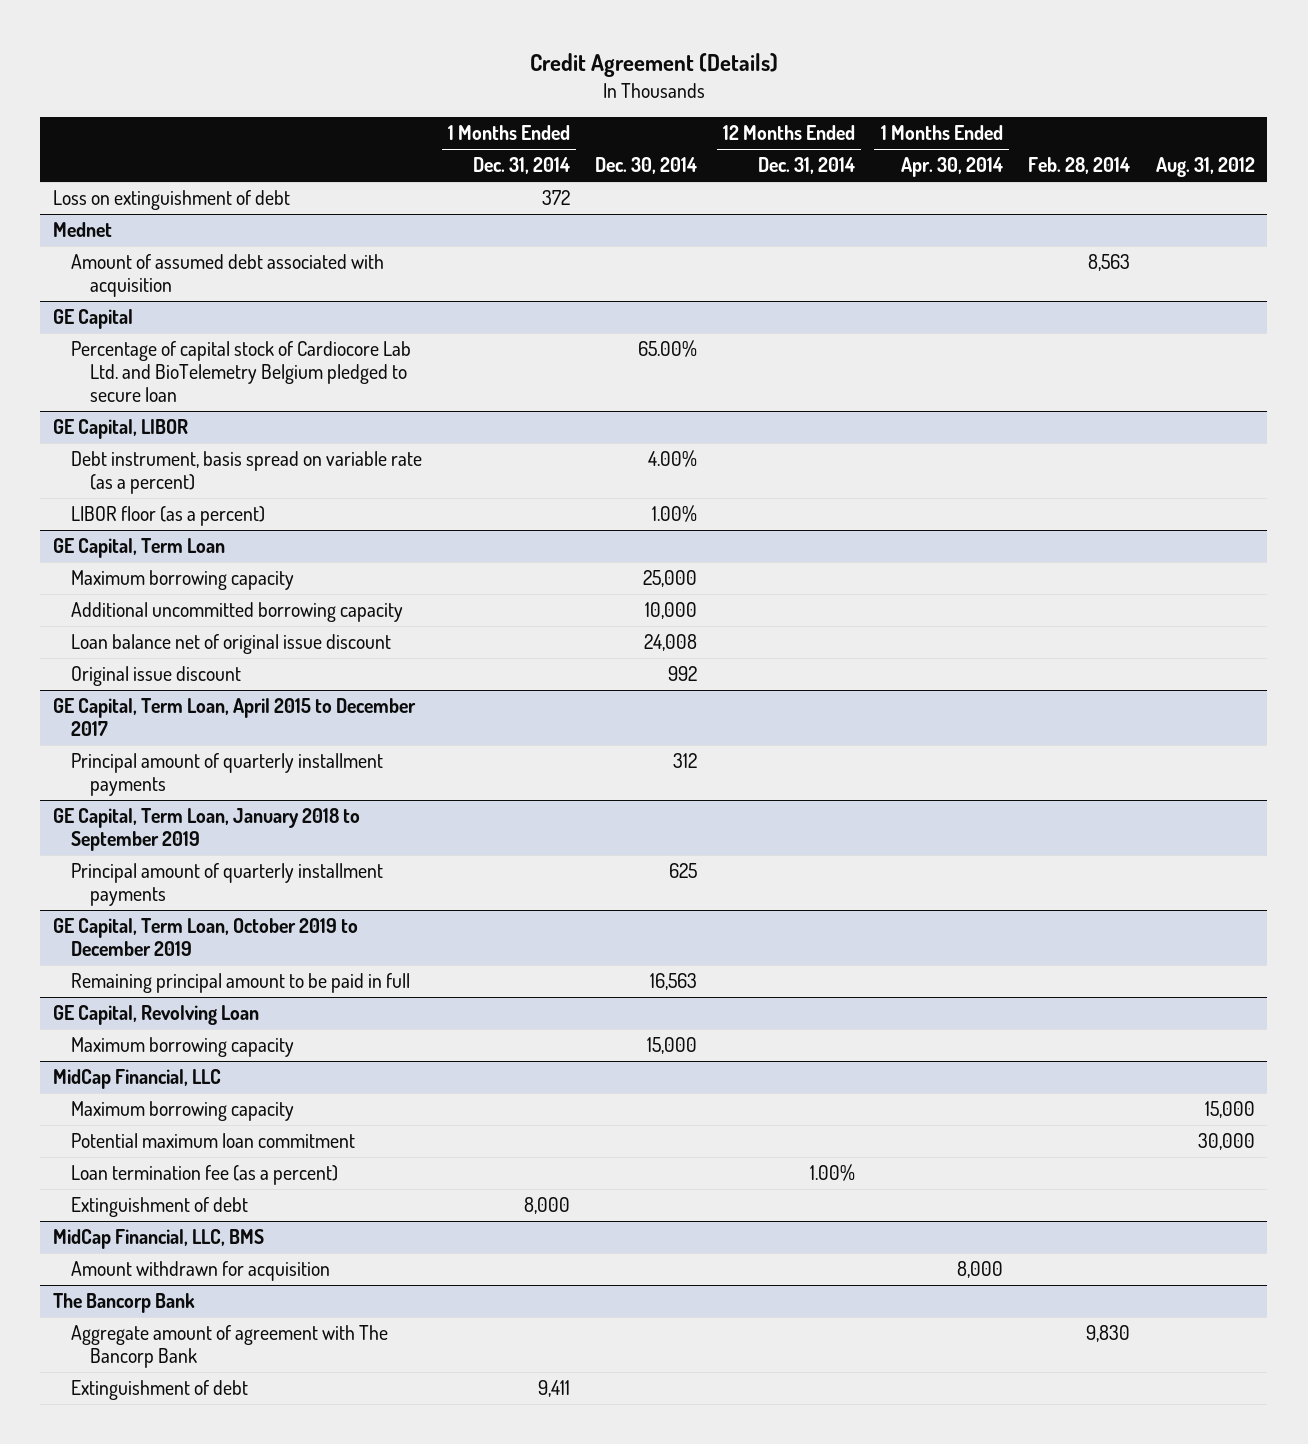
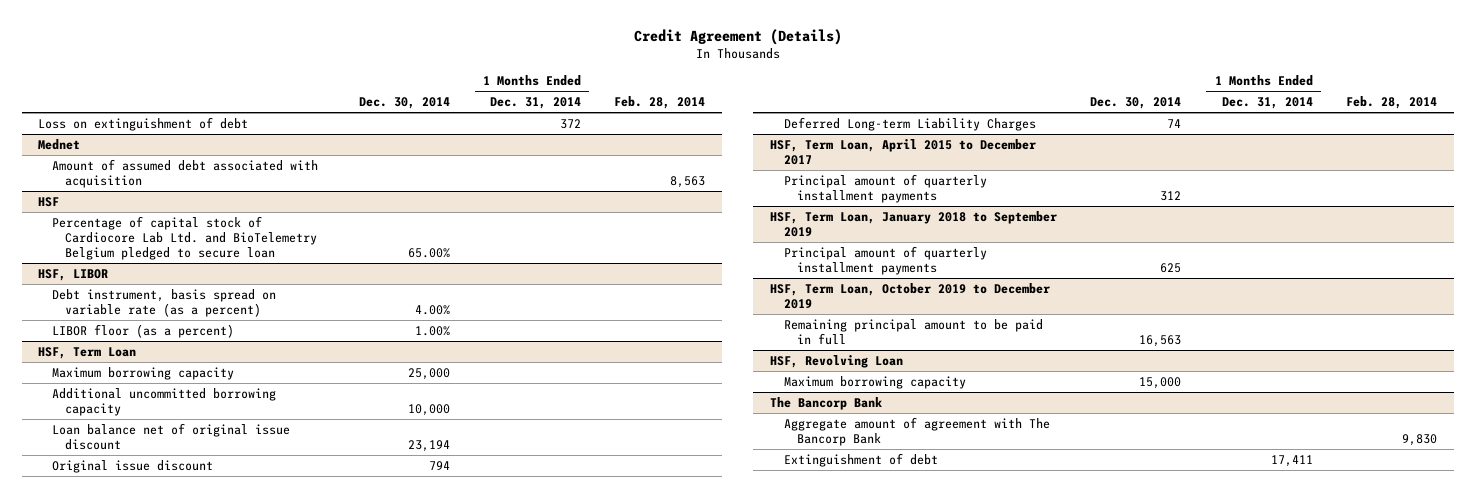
- | 1 Months Ended Dec. 31, 2014 | Dec. 30, 2014 | 12 Months Ended Dec. 31, 2014 | 1 Months Ended Apr. 30, 2014 | Feb. 28, 2014 | Aug. 31, 2012
+ | Dec. 30, 2014 | 1 Months Ended Dec. 31, 2014 | Feb. 28, 2014
- GE Capital
+ HSF
- GE Capital, LIBOR
+ HSF, LIBOR
- GE Capital, Term Loan
+ HSF, Term Loan
- Loan balance net of original issue discount | | 24,008 | | | |
- Original issue discount | | 992 | | | |
- GE Capital, Term Loan, April 2015 to December 2017
+ Loan balance net of original issue discount | 23,194 | |
+ Original issue discount | 794 | |
+ Deferred Long-term Liability Charges | 74 | |
+ HSF, Term Loan, April 2015 to December 2017
- GE Capital, Term Loan, January 2018 to September 2019
+ HSF, Term Loan, January 2018 to September 2019
- GE Capital, Term Loan, October 2019 to December 2019
+ HSF, Term Loan, October 2019 to December 2019
- GE Capital, Revolving Loan
+ HSF, Revolving Loan
- MidCap Financial, LLC
- Maximum borrowing capacity | | | | | | 15,000
- Potential maximum loan commitment | | | | | | 30,000
- Loan termination fee (as a percent) | | | 1.00% | | |
- Extinguishment of debt | 8,000 | | | | |
- MidCap Financial, LLC, BMS
- Amount withdrawn for acquisition | | | | 8,000 | |
@ The Bancorp Bank
- Extinguishment of debt | 9,411 | | | | |
+ Extinguishment of debt | | 17,411 |

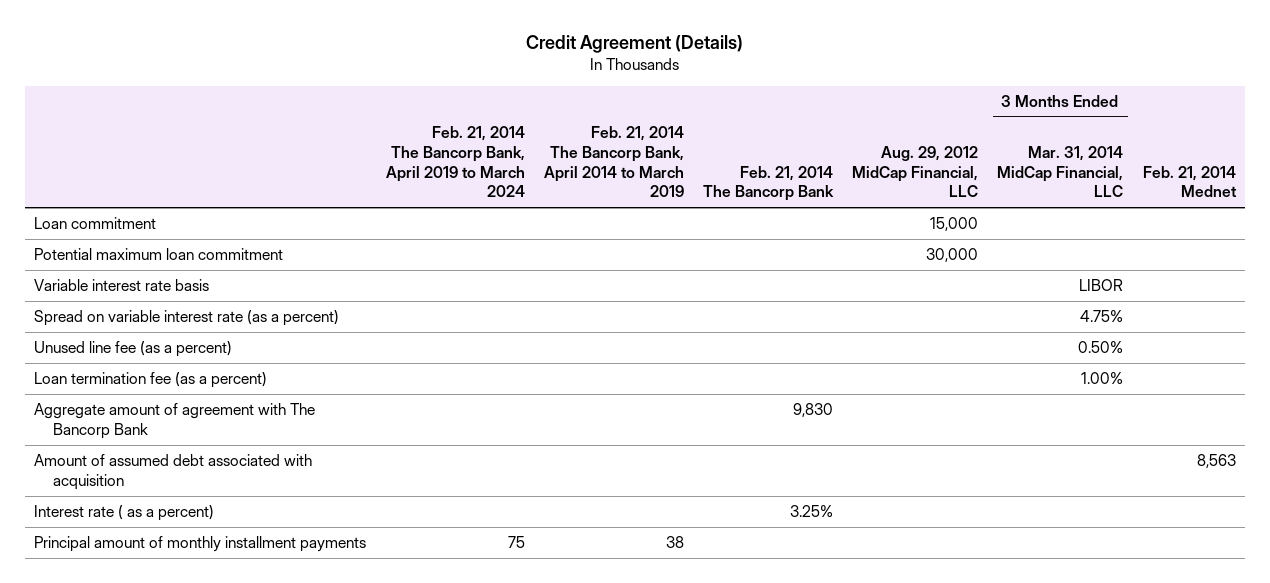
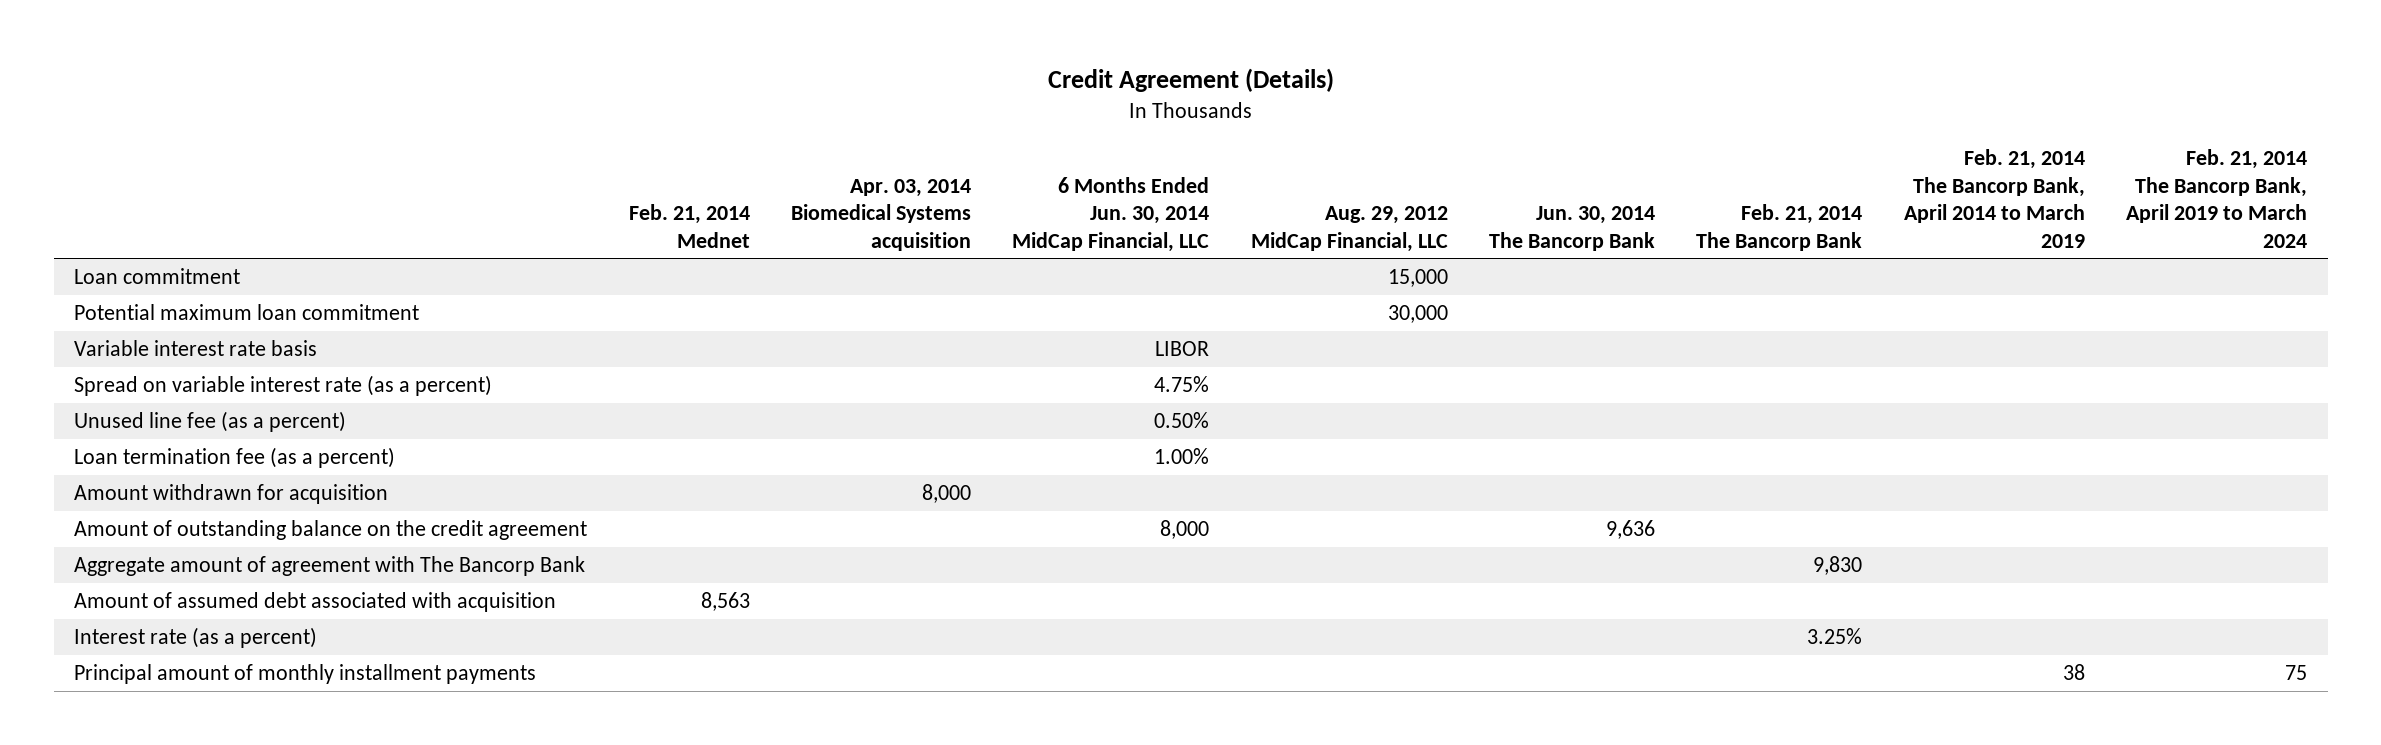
- | Feb. 21, 2014 The Bancorp Bank, April 2019 to March 2024 | Feb. 21, 2014 The Bancorp Bank, April 2014 to March 2019 | Feb. 21, 2014 The Bancorp Bank | Aug. 29, 2012 MidCap Financial, LLC | 3 Months Ended Mar. 31, 2014 MidCap Financial, LLC | Feb. 21, 2014 Mednet
+ | Feb. 21, 2014 Mednet | Apr. 03, 2014 Biomedical Systems acquisition | 6 Months Ended Jun. 30, 2014 MidCap Financial, LLC | Aug. 29, 2012 MidCap Financial, LLC | Jun. 30, 2014 The Bancorp Bank | Feb. 21, 2014 The Bancorp Bank | Feb. 21, 2014 The Bancorp Bank, April 2014 to March 2019 | Feb. 21, 2014 The Bancorp Bank, April 2019 to March 2024
+ Amount withdrawn for acquisition | | 8,000 | | | | | |
+ Amount of outstanding balance on the credit agreement | | | 8,000 | | 9,636 | | |
- Interest rate ( as a percent) | | | 3.25% | | |
+ Interest rate (as a percent) | | | | | | 3.25% | |

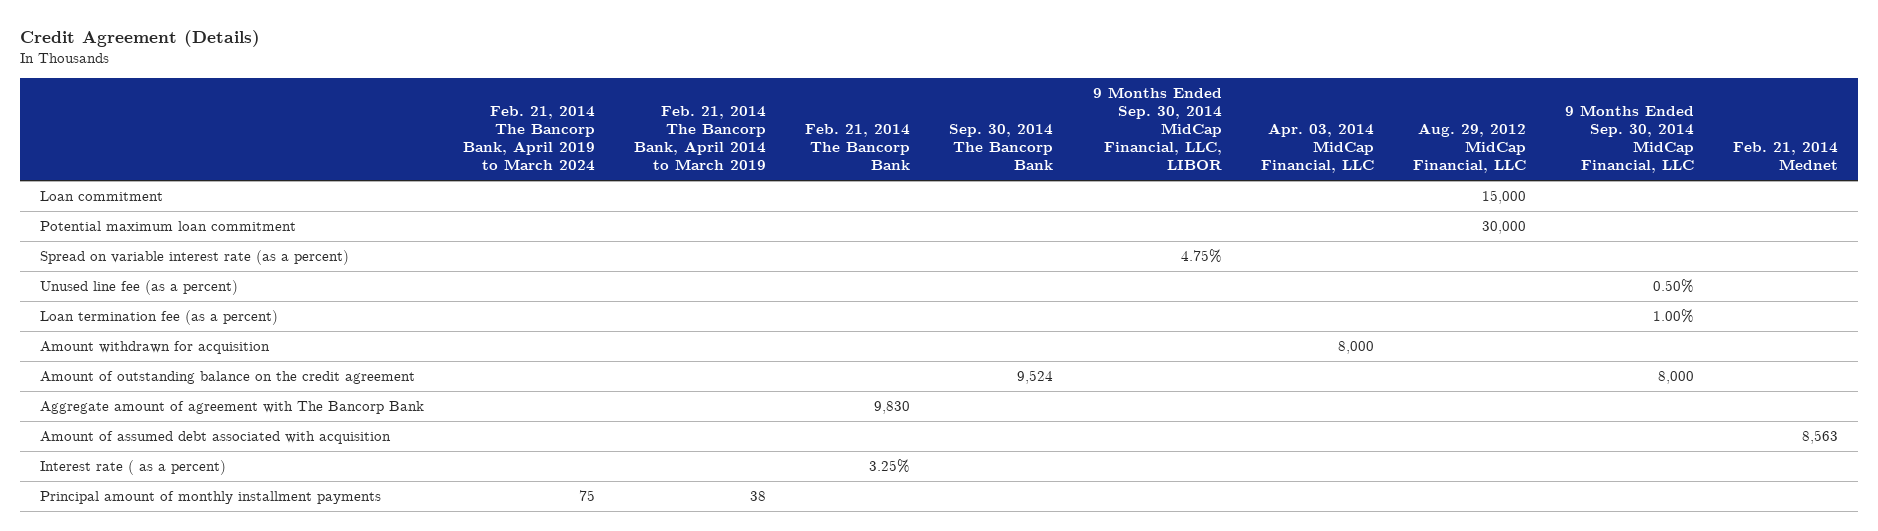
- | Feb. 21, 2014 Mednet | Apr. 03, 2014 Biomedical Systems acquisition | 6 Months Ended Jun. 30, 2014 MidCap Financial, LLC | Aug. 29, 2012 MidCap Financial, LLC | Jun. 30, 2014 The Bancorp Bank | Feb. 21, 2014 The Bancorp Bank | Feb. 21, 2014 The Bancorp Bank, April 2014 to March 2019 | Feb. 21, 2014 The Bancorp Bank, April 2019 to March 2024
+ | Feb. 21, 2014 The Bancorp Bank, April 2019 to March 2024 | Feb. 21, 2014 The Bancorp Bank, April 2014 to March 2019 | Feb. 21, 2014 The Bancorp Bank | Sep. 30, 2014 The Bancorp Bank | 9 Months Ended Sep. 30, 2014 MidCap Financial, LLC, LIBOR | Apr. 03, 2014 MidCap Financial, LLC | Aug. 29, 2012 MidCap Financial, LLC | 9 Months Ended Sep. 30, 2014 MidCap Financial, LLC | Feb. 21, 2014 Mednet
- Variable interest rate basis | | | LIBOR | | | | |
- Interest rate (as a percent) | | | | | | 3.25% | |
+ Interest rate ( as a percent) | | | 3.25% | | | | | |

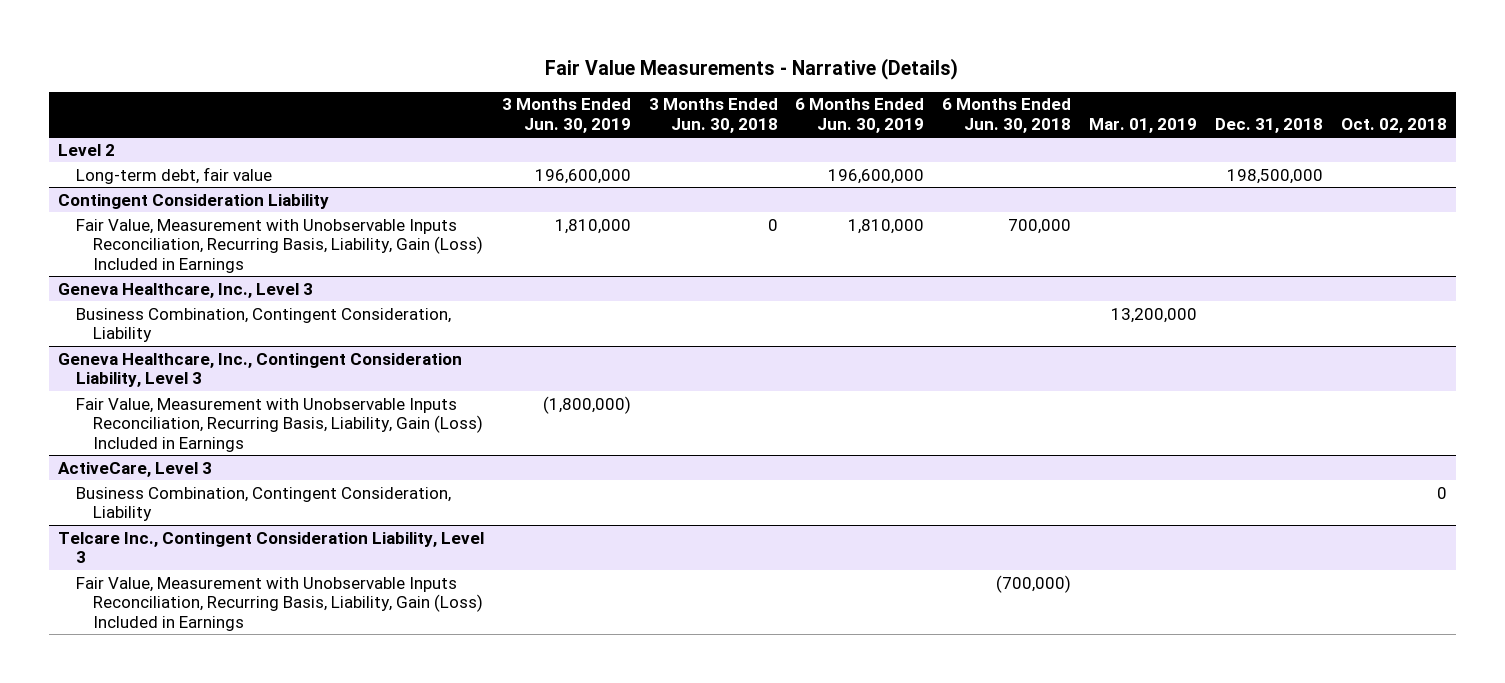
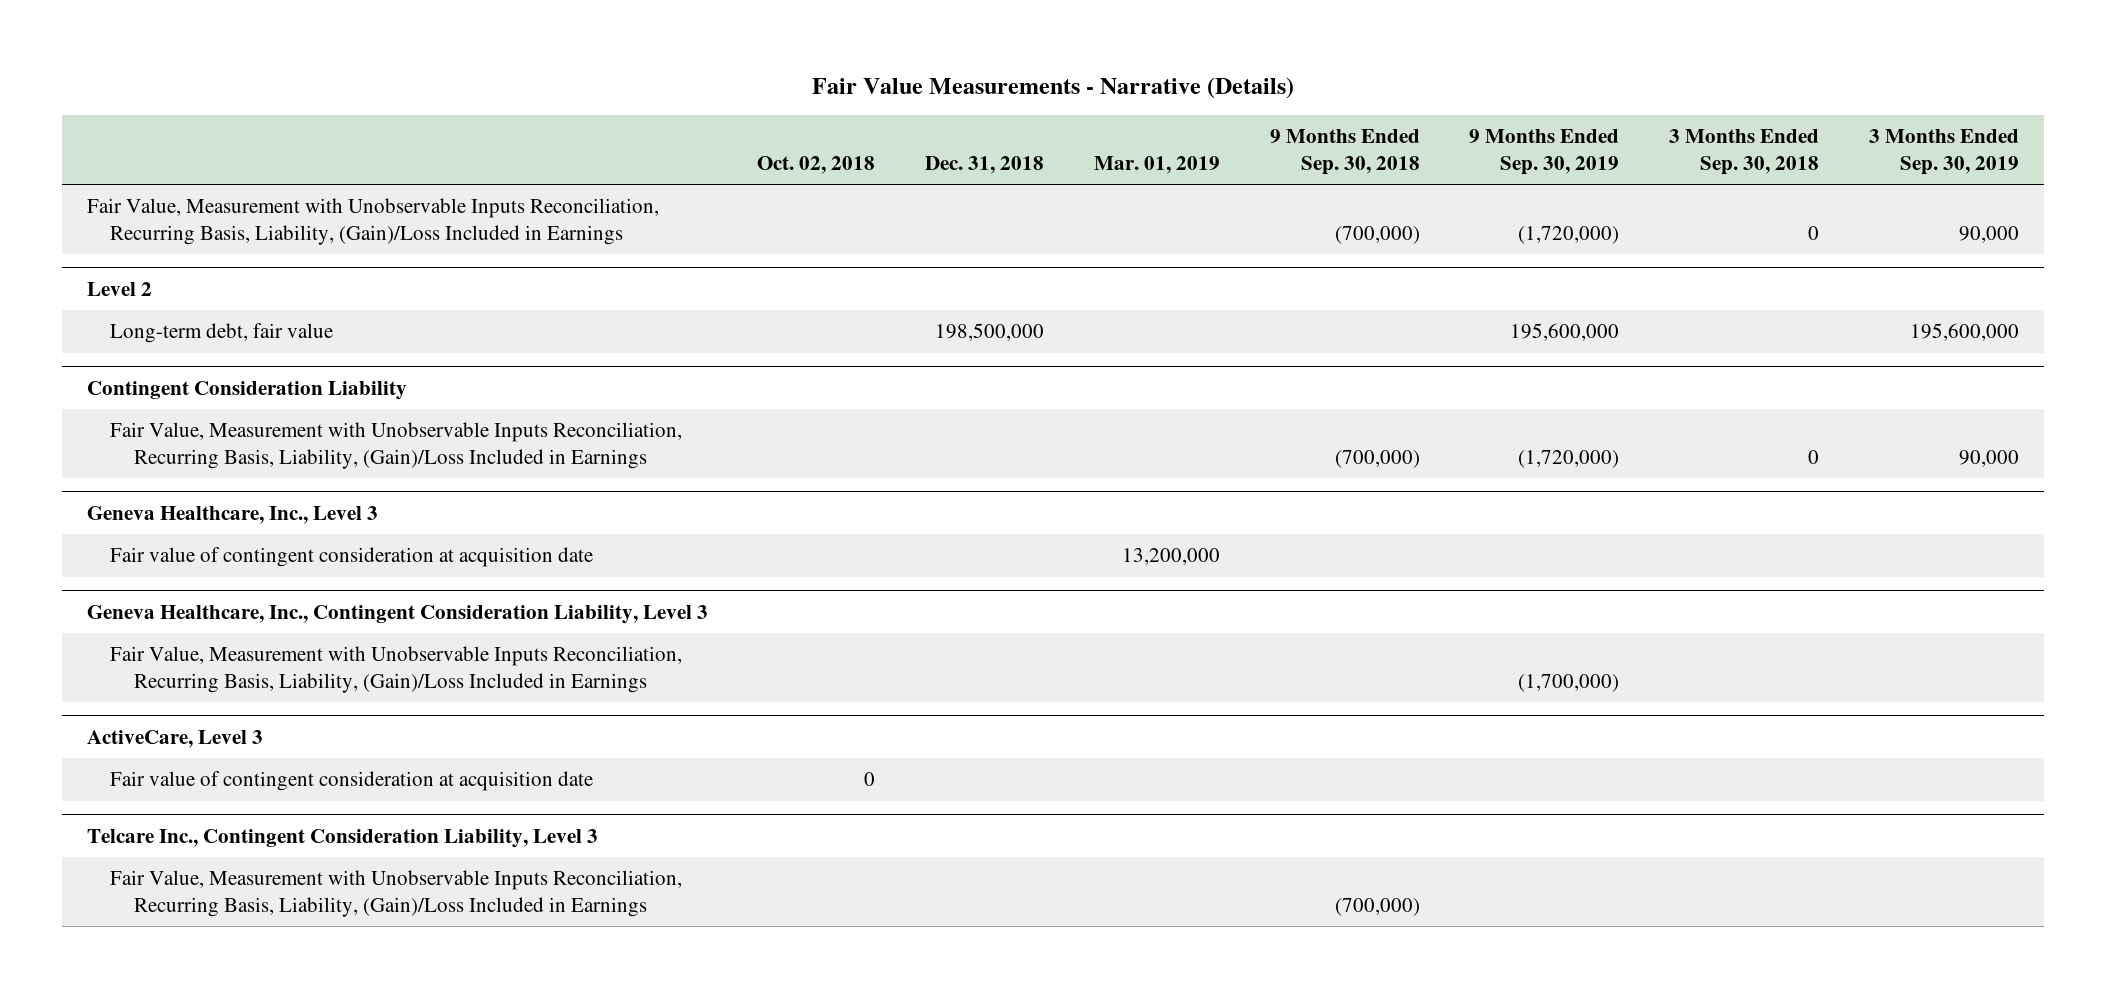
- | 3 Months Ended Jun. 30, 2019 | 3 Months Ended Jun. 30, 2018 | 6 Months Ended Jun. 30, 2019 | 6 Months Ended Jun. 30, 2018 | Mar. 01, 2019 | Dec. 31, 2018 | Oct. 02, 2018
+ | Oct. 02, 2018 | Dec. 31, 2018 | Mar. 01, 2019 | 9 Months Ended Sep. 30, 2018 | 9 Months Ended Sep. 30, 2019 | 3 Months Ended Sep. 30, 2018 | 3 Months Ended Sep. 30, 2019
+ Fair Value, Measurement with Unobservable Inputs Reconciliation, Recurring Basis, Liability, (Gain)/Loss Included in Earnings | | | | (700,000) | (1,720,000) | 0 | 90,000
@ Contingent Consideration Liability
- Fair Value, Measurement with Unobservable Inputs Reconciliation, Recurring Basis, Liability, Gain (Loss) Included in Earnings | 1,810,000 | 0 | 1,810,000 | 700,000 | | |
+ Fair Value, Measurement with Unobservable Inputs Reconciliation, Recurring Basis, Liability, (Gain)/Loss Included in Earnings | | | | (700,000) | (1,720,000) | 0 | 90,000
@ Geneva Healthcare, Inc., Level 3
- Business Combination, Contingent Consideration, Liability | | | | | 13,200,000 | |
+ Fair value of contingent consideration at acquisition date | | | 13,200,000 | | | |
@ Geneva Healthcare, Inc., Contingent Consideration Liability, Level 3
- Fair Value, Measurement with Unobservable Inputs Reconciliation, Recurring Basis, Liability, Gain (Loss) Included in Earnings | (1,800,000) | | | | | |
+ Fair Value, Measurement with Unobservable Inputs Reconciliation, Recurring Basis, Liability, (Gain)/Loss Included in Earnings | | | | | (1,700,000) | |
@ ActiveCare, Level 3
- Business Combination, Contingent Consideration, Liability | | | | | | | 0
+ Fair value of contingent consideration at acquisition date | 0 | | | | | |
@ Telcare Inc., Contingent Consideration Liability, Level 3
- Fair Value, Measurement with Unobservable Inputs Reconciliation, Recurring Basis, Liability, Gain (Loss) Included in Earnings | | | | (700,000) | | |
+ Fair Value, Measurement with Unobservable Inputs Reconciliation, Recurring Basis, Liability, (Gain)/Loss Included in Earnings | | | | (700,000) | | |

